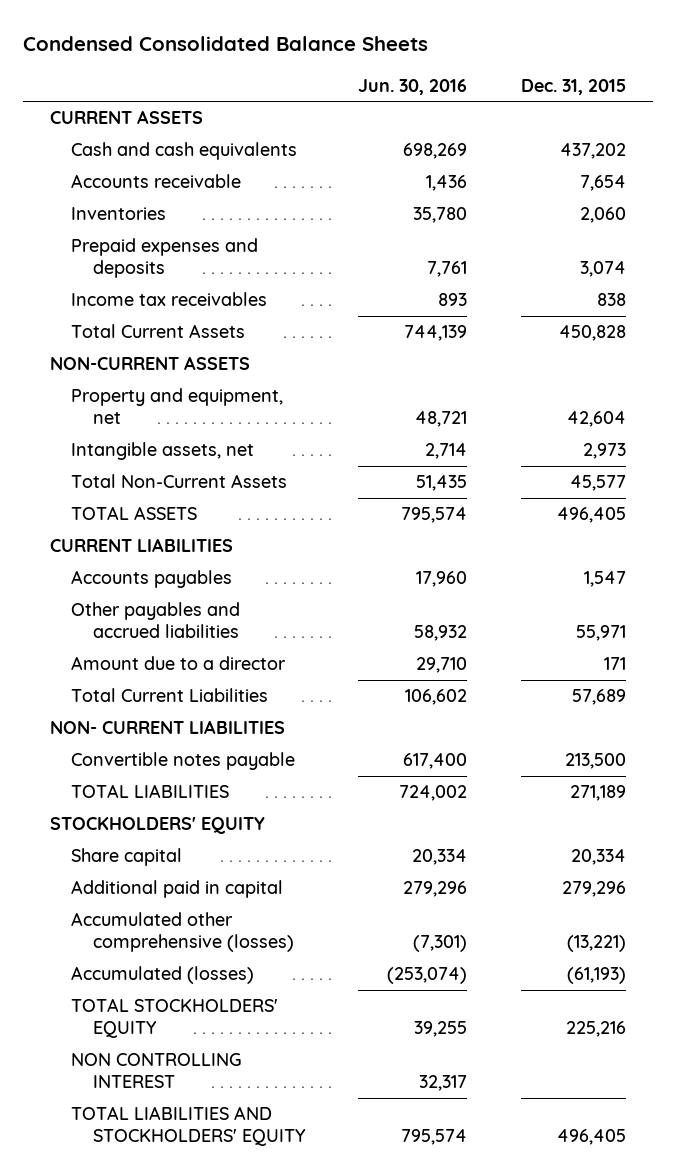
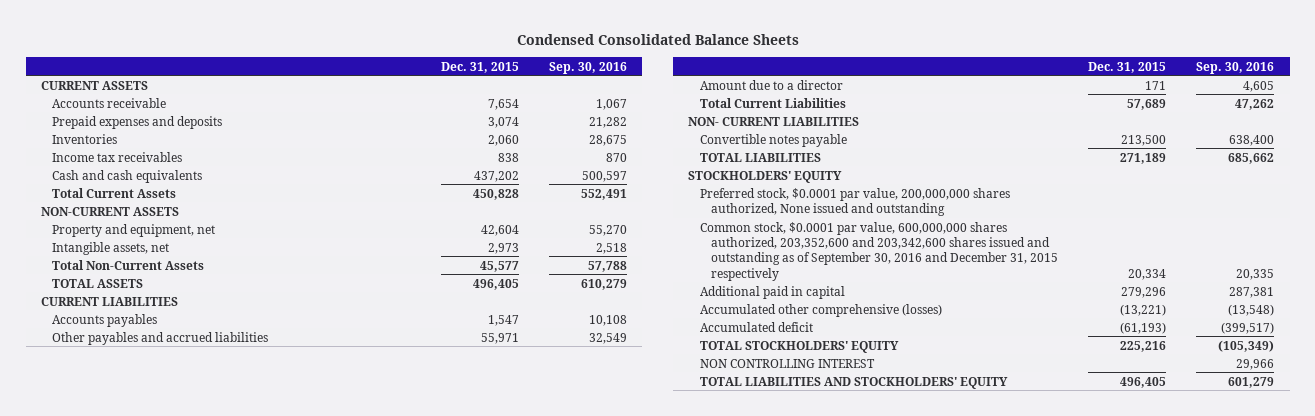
- | Jun. 30, 2016 | Dec. 31, 2015
+ | Dec. 31, 2015 | Sep. 30, 2016
moved down: Inventories | 2,060 | 28,675
moved down: Cash and cash equivalents | 437,202 | 500,597
- Share capital | 20,334 | 20,334
+ Preferred stock, $0.0001 par value, 200,000,000 shares authorized, None issued and outstanding
+ Common stock, $0.0001 par value, 600,000,000 shares authorized, 203,352,600 and 203,342,600 shares issued and outstanding as of September 30, 2016 and December 31, 2015 respectively | 20,334 | 20,335
- Accumulated (losses) | (253,074) | (61,193)
+ Accumulated deficit | (61,193) | (399,517)

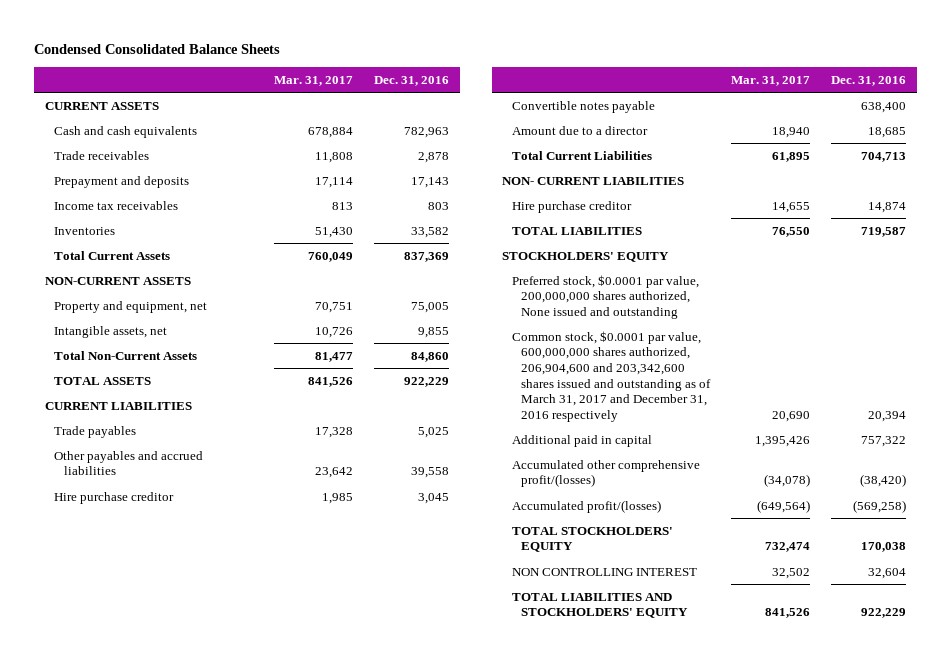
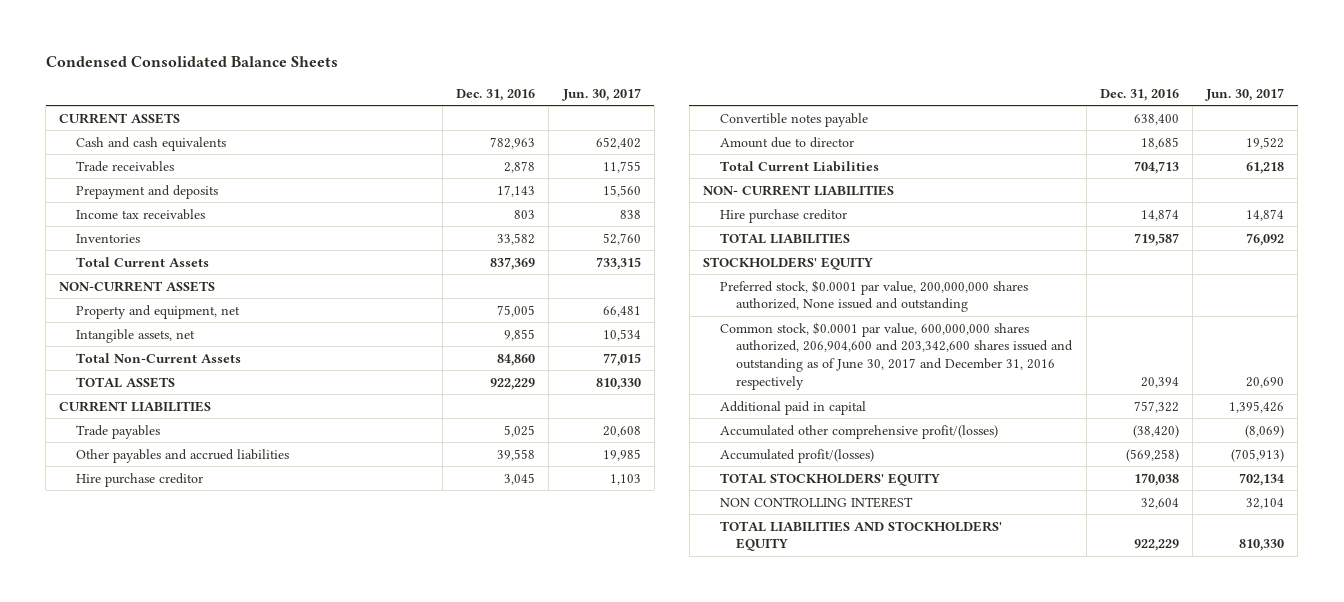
- | Mar. 31, 2017 | Dec. 31, 2016
+ | Dec. 31, 2016 | Jun. 30, 2017
- Amount due to a director | 18,940 | 18,685
+ Amount due to director | 18,685 | 19,522
- Common stock, $0.0001 par value, 600,000,000 shares authorized, 206,904,600 and 203,342,600 shares issued and outstanding as of March 31, 2017 and December 31, 2016 respectively | 20,690 | 20,394
+ Common stock, $0.0001 par value, 600,000,000 shares authorized, 206,904,600 and 203,342,600 shares issued and outstanding as of June 30, 2017 and December 31, 2016 respectively | 20,394 | 20,690

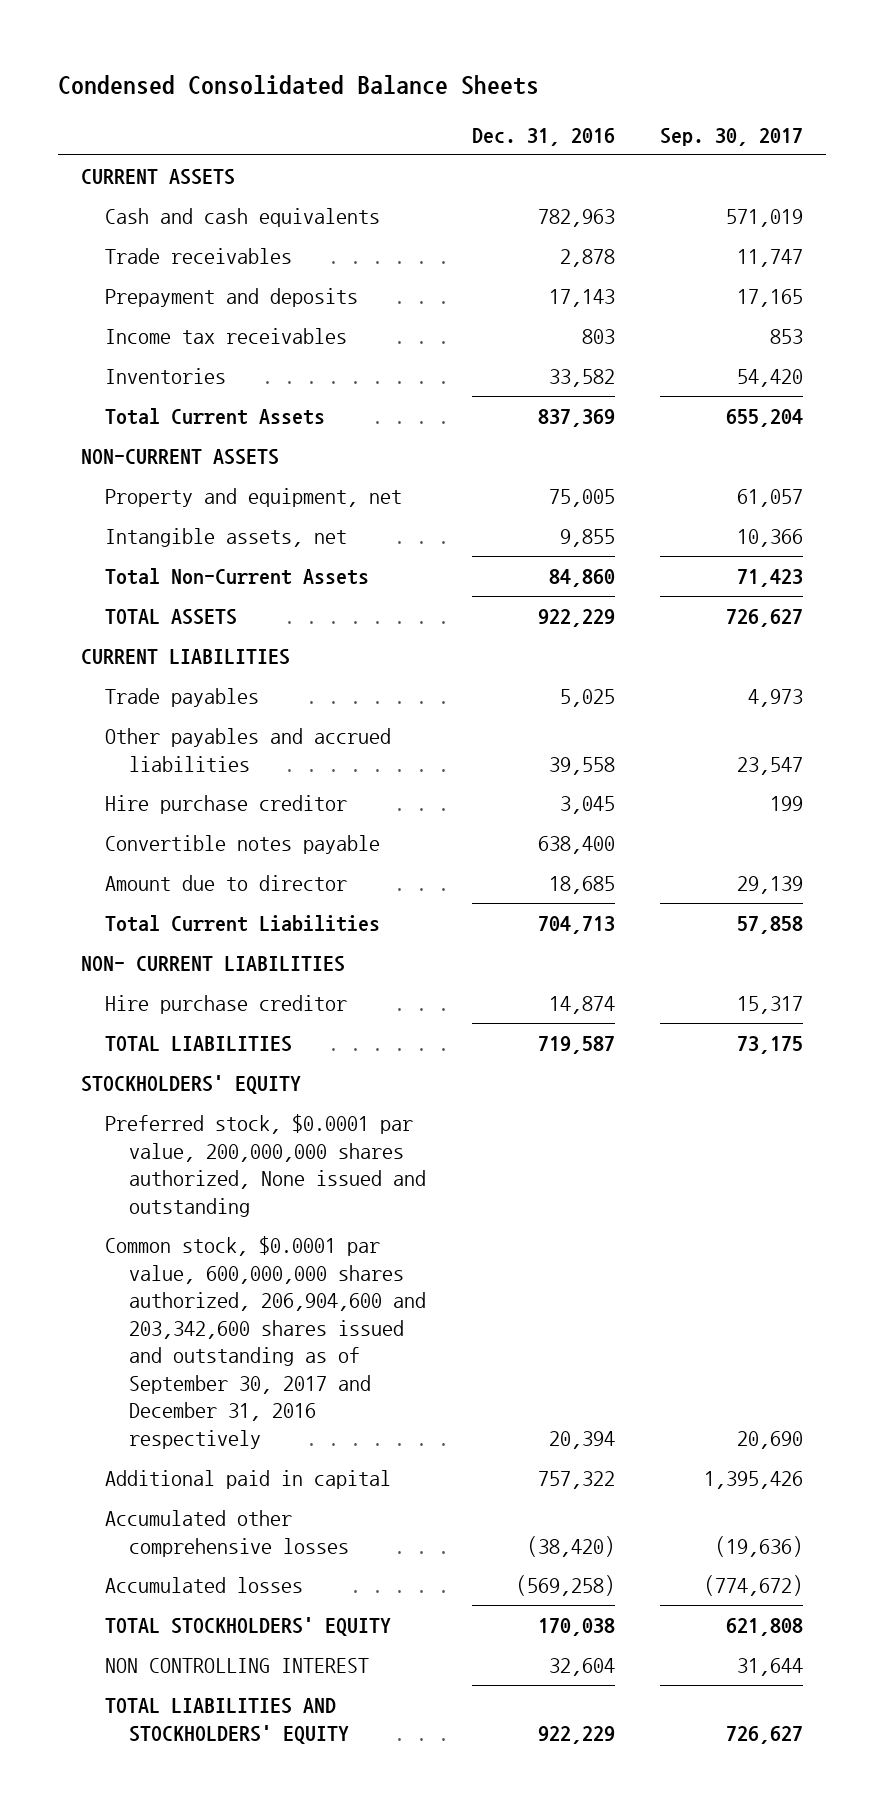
- | Dec. 31, 2016 | Jun. 30, 2017
+ | Dec. 31, 2016 | Sep. 30, 2017
- Common stock, $0.0001 par value, 600,000,000 shares authorized, 206,904,600 and 203,342,600 shares issued and outstanding as of June 30, 2017 and December 31, 2016 respectively | 20,394 | 20,690
+ Common stock, $0.0001 par value, 600,000,000 shares authorized, 206,904,600 and 203,342,600 shares issued and outstanding as of September 30, 2017 and December 31, 2016 respectively | 20,394 | 20,690
- Accumulated other comprehensive profit/(losses) | (38,420) | (8,069)
- Accumulated profit/(losses) | (569,258) | (705,913)
+ Accumulated other comprehensive losses | (38,420) | (19,636)
+ Accumulated losses | (569,258) | (774,672)

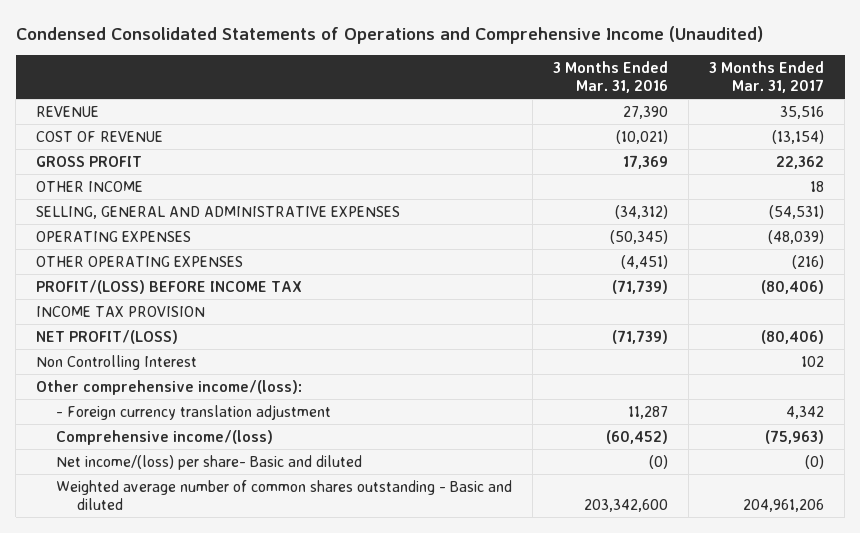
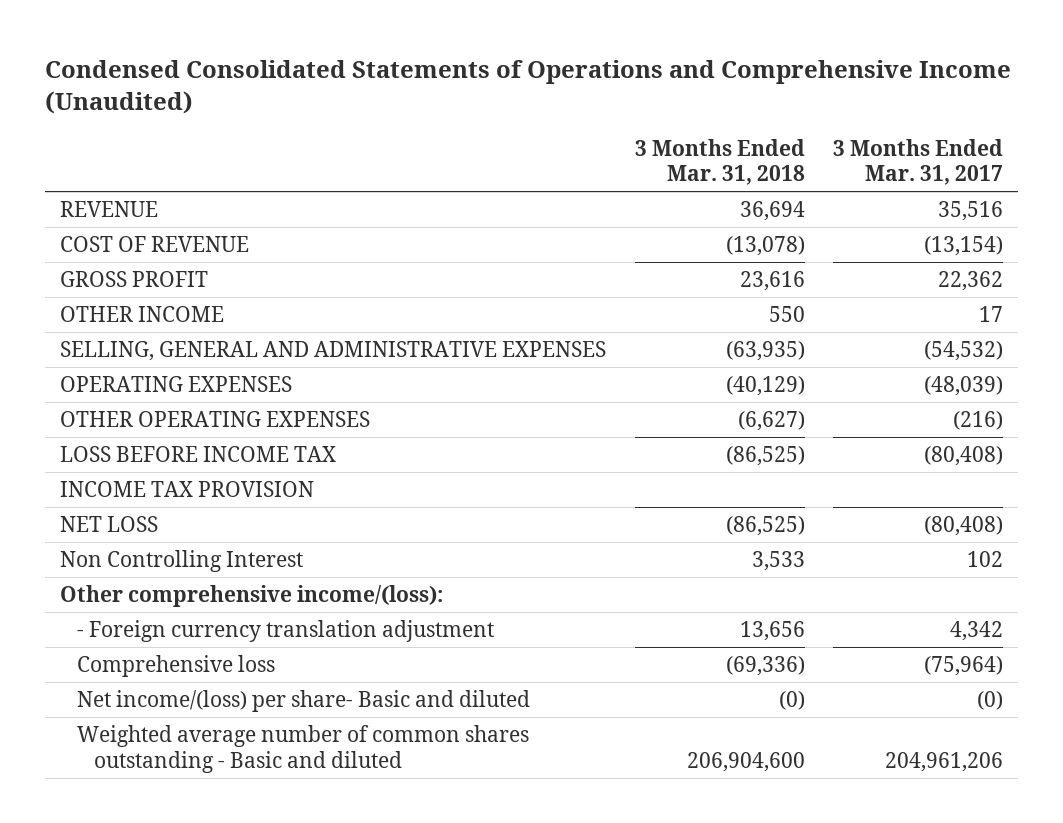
- | 3 Months Ended Mar. 31, 2016 | 3 Months Ended Mar. 31, 2017
+ | 3 Months Ended Mar. 31, 2018 | 3 Months Ended Mar. 31, 2017
- OTHER INCOME | | 18
- SELLING, GENERAL AND ADMINISTRATIVE EXPENSES | (34,312) | (54,531)
+ OTHER INCOME | 550 | 17
+ SELLING, GENERAL AND ADMINISTRATIVE EXPENSES | (63,935) | (54,532)
- PROFIT/(LOSS) BEFORE INCOME TAX | (71,739) | (80,406)
+ LOSS BEFORE INCOME TAX | (86,525) | (80,408)
- NET PROFIT/(LOSS) | (71,739) | (80,406)
+ NET LOSS | (86,525) | (80,408)
- Comprehensive income/(loss) | (60,452) | (75,963)
+ Comprehensive loss | (69,336) | (75,964)

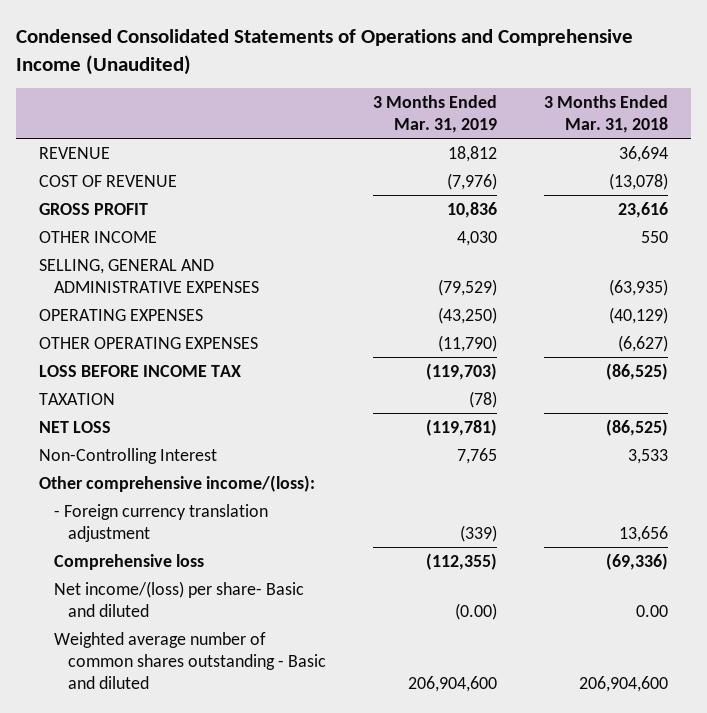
- | 3 Months Ended Mar. 31, 2018 | 3 Months Ended Mar. 31, 2017
+ | 3 Months Ended Mar. 31, 2019 | 3 Months Ended Mar. 31, 2018
- INCOME TAX PROVISION
+ TAXATION | (78) |
- Non Controlling Interest | 3,533 | 102
+ Non-Controlling Interest | 7,765 | 3,533
- Net income/(loss) per share- Basic and diluted | (0) | (0)
+ Net income/(loss) per share- Basic and diluted | (0.00) | 0.00

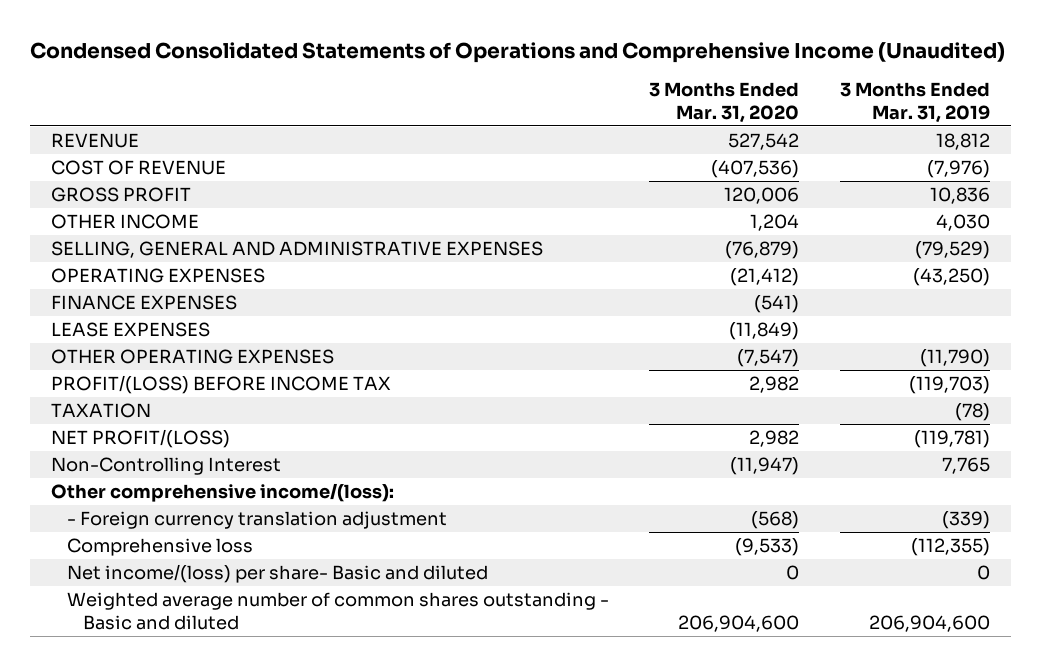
- | 3 Months Ended Mar. 31, 2019 | 3 Months Ended Mar. 31, 2018
+ | 3 Months Ended Mar. 31, 2020 | 3 Months Ended Mar. 31, 2019
+ FINANCE EXPENSES | (541) |
+ LEASE EXPENSES | (11,849) |
- LOSS BEFORE INCOME TAX | (119,703) | (86,525)
+ PROFIT/(LOSS) BEFORE INCOME TAX | 2,982 | (119,703)
- NET LOSS | (119,781) | (86,525)
+ NET PROFIT/(LOSS) | 2,982 | (119,781)
- Net income/(loss) per share- Basic and diluted | (0.00) | 0.00
+ Net income/(loss) per share- Basic and diluted | 0 | 0

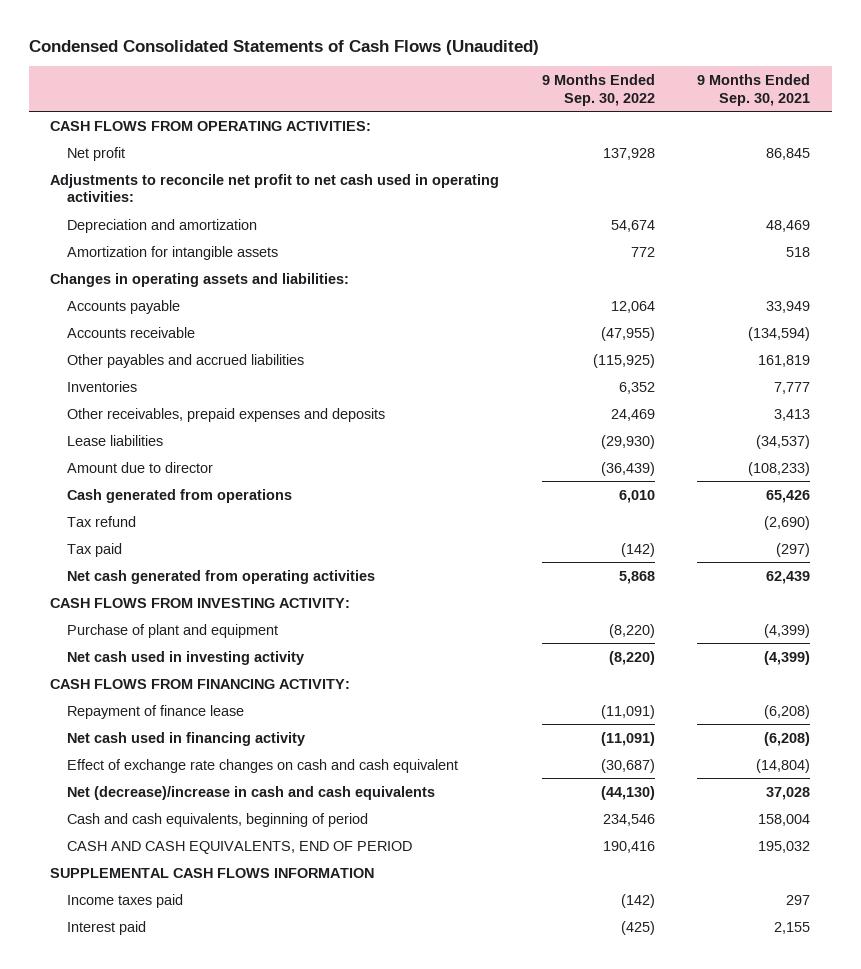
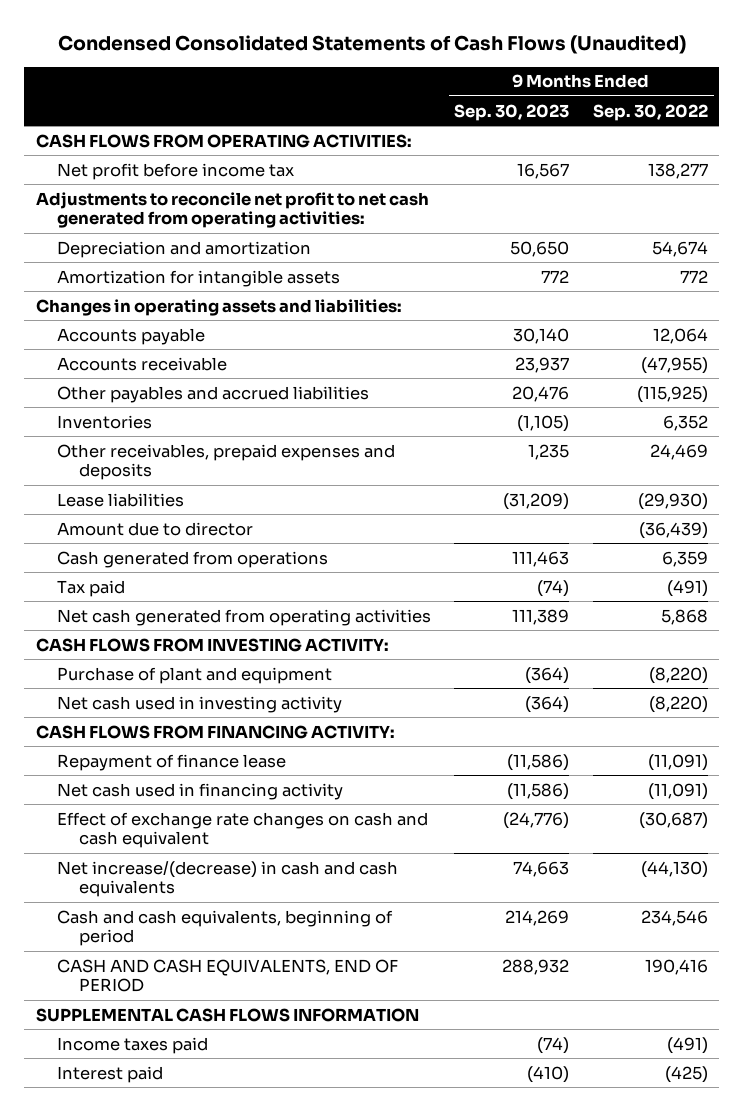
- | 9 Months Ended Sep. 30, 2022 | 9 Months Ended Sep. 30, 2021
+ | 9 Months Ended Sep. 30, 2023 | 9 Months Ended Sep. 30, 2022
- Net profit | 137,928 | 86,845
- Adjustments to reconcile net profit to net cash used in operating activities:
+ Net profit before income tax | 16,567 | 138,277
+ Adjustments to reconcile net profit to net cash generated from operating activities:
- Cash generated from operations | 6,010 | 65,426
- Tax refund | | (2,690)
- Tax paid | (142) | (297)
+ Cash generated from operations | 111,463 | 6,359
+ Tax paid | (74) | (491)
- Net (decrease)/increase in cash and cash equivalents | (44,130) | 37,028
+ Net increase/(decrease) in cash and cash equivalents | 74,663 | (44,130)
- Income taxes paid | (142) | 297
+ Income taxes paid | (74) | (491)

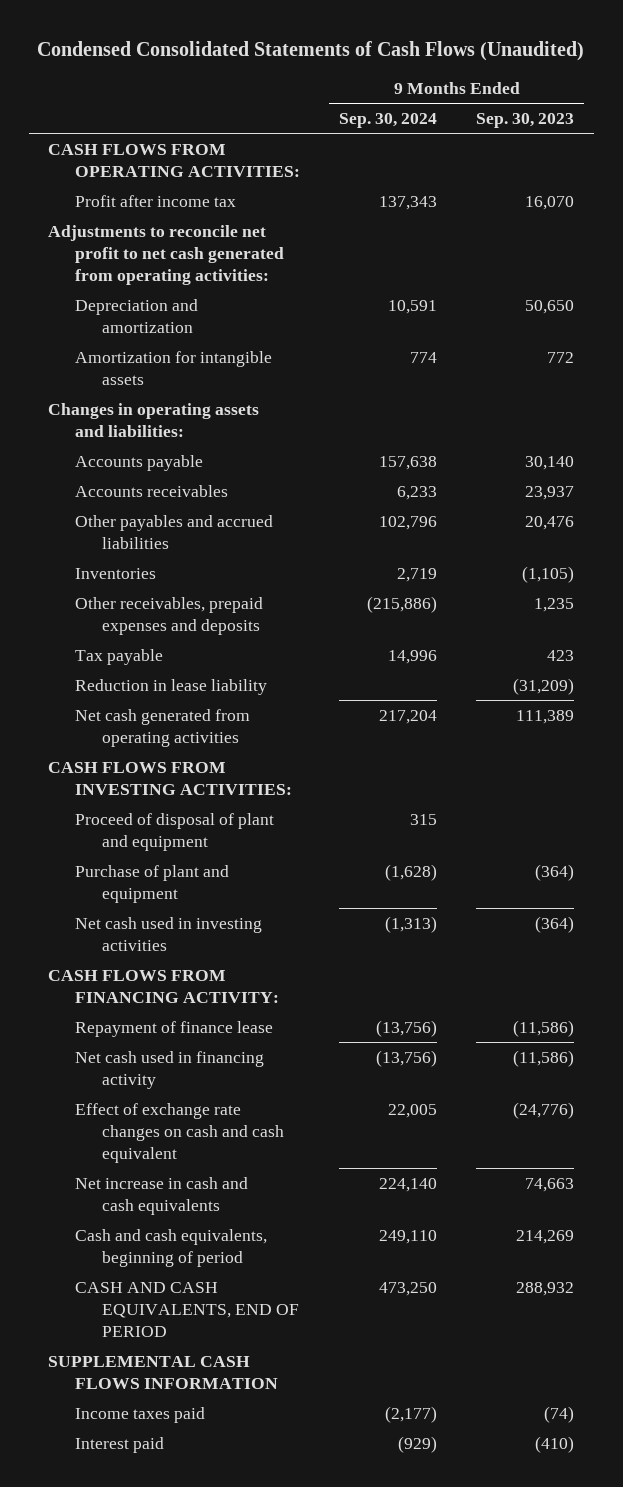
- | 9 Months Ended Sep. 30, 2023 | 9 Months Ended Sep. 30, 2022
+ | 9 Months Ended Sep. 30, 2024 | 9 Months Ended Sep. 30, 2023
- Net profit before income tax | 16,567 | 138,277
+ Profit after income tax | 137,343 | 16,070
- Accounts receivable | 23,937 | (47,955)
+ Accounts receivables | 6,233 | 23,937
- Lease liabilities | (31,209) | (29,930)
- Amount due to director | | (36,439)
- Cash generated from operations | 111,463 | 6,359
- Tax paid | (74) | (491)
+ Tax payable | 14,996 | 423
+ Reduction in lease liability | | (31,209)
- CASH FLOWS FROM INVESTING ACTIVITY:
+ CASH FLOWS FROM INVESTING ACTIVITIES:
+ Proceed of disposal of plant and equipment | 315 |
- Net cash used in investing activity | (364) | (8,220)
+ Net cash used in investing activities | (1,313) | (364)
- Net increase/(decrease) in cash and cash equivalents | 74,663 | (44,130)
+ Net increase in cash and cash equivalents | 224,140 | 74,663

